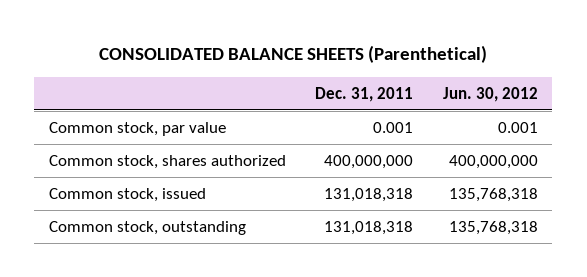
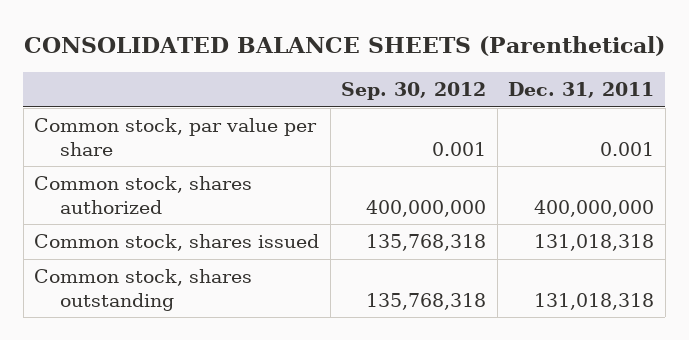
- | Dec. 31, 2011 | Jun. 30, 2012
+ | Sep. 30, 2012 | Dec. 31, 2011
- Common stock, par value | 0.001 | 0.001
+ Common stock, par value per share | 0.001 | 0.001
- Common stock, issued | 131,018,318 | 135,768,318
- Common stock, outstanding | 131,018,318 | 135,768,318
+ Common stock, shares issued | 135,768,318 | 131,018,318
+ Common stock, shares outstanding | 135,768,318 | 131,018,318

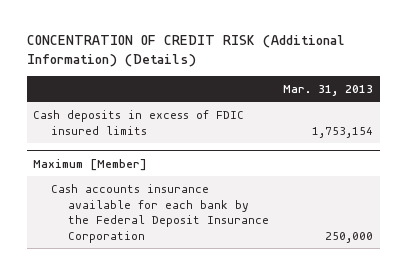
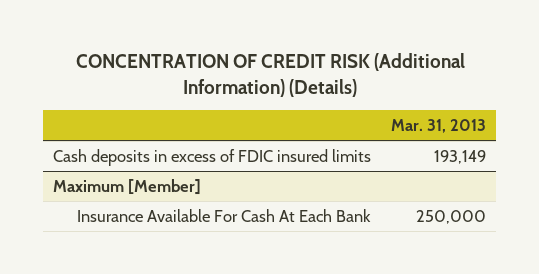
- Cash deposits in excess of FDIC insured limits | 1,753,154
+ Cash deposits in excess of FDIC insured limits | 193,149
@ Maximum [Member]
- Cash accounts insurance available for each bank by the Federal Deposit Insurance Corporation | 250,000
+ Insurance Available For Cash At Each Bank | 250,000

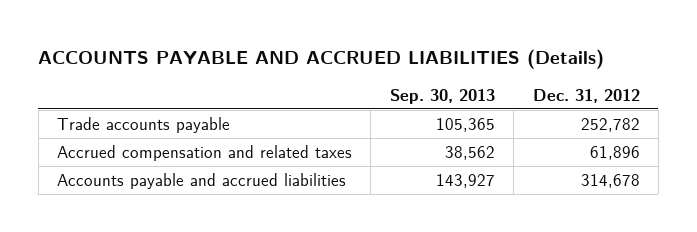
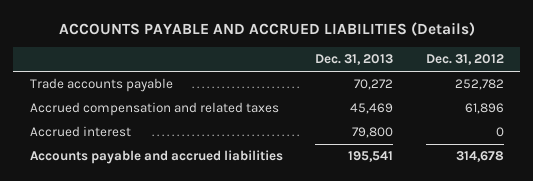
- | Sep. 30, 2013 | Dec. 31, 2012
+ | Dec. 31, 2013 | Dec. 31, 2012
+ Accrued interest | 79,800 | 0

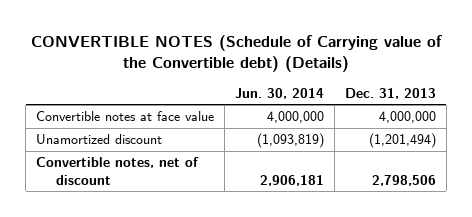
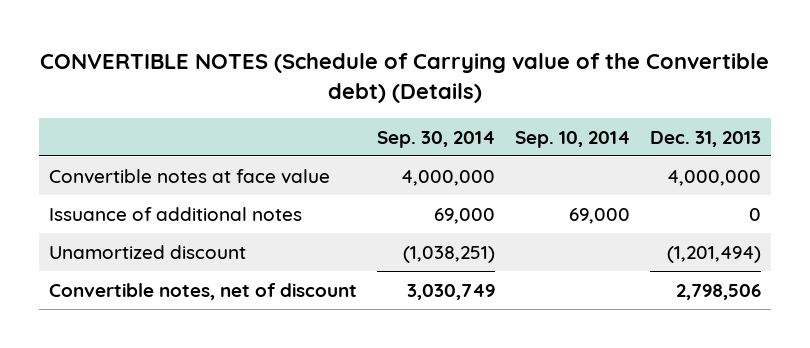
- | Jun. 30, 2014 | Dec. 31, 2013
+ | Sep. 30, 2014 | Sep. 10, 2014 | Dec. 31, 2013
+ Issuance of additional notes | 69,000 | 69,000 | 0

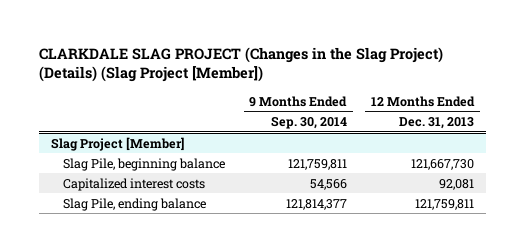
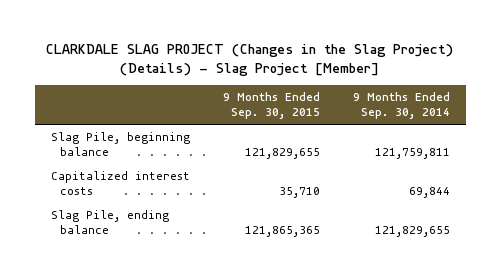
- CLARKDALE SLAG PROJECT (Changes in the Slag Project) (Details) (Slag Project [Member])
+ CLARKDALE SLAG PROJECT (Changes in the Slag Project) (Details) - Slag Project [Member]
- | 9 Months Ended Sep. 30, 2014 | 12 Months Ended Dec. 31, 2013
+ | 9 Months Ended Sep. 30, 2015 | 9 Months Ended Sep. 30, 2014
- Slag Project [Member]
- Capitalized interest costs | 54,566 | 92,081
- Slag Pile, ending balance | 121,814,377 | 121,759,811
+ Capitalized interest costs | 35,710 | 69,844
+ Slag Pile, ending balance | 121,865,365 | 121,829,655

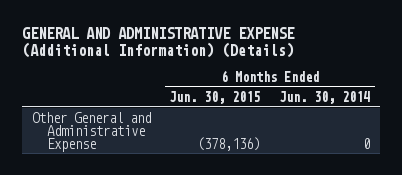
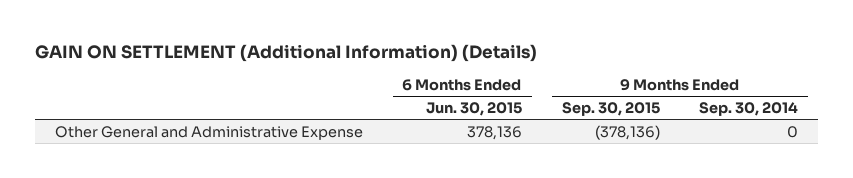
- GENERAL AND ADMINISTRATIVE EXPENSE (Additional Information) (Details)
+ GAIN ON SETTLEMENT (Additional Information) (Details)
- | 6 Months Ended Jun. 30, 2015 | 6 Months Ended Jun. 30, 2014
+ | 6 Months Ended Jun. 30, 2015 | 9 Months Ended Sep. 30, 2015 | 9 Months Ended Sep. 30, 2014
- Other General and Administrative Expense | (378,136) | 0
+ Other General and Administrative Expense | 378,136 | (378,136) | 0

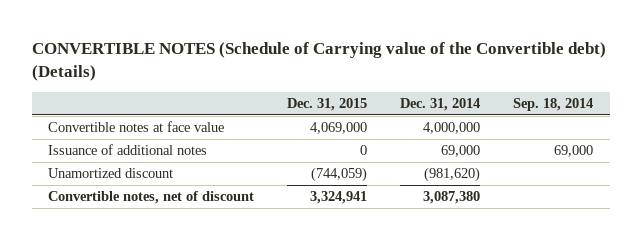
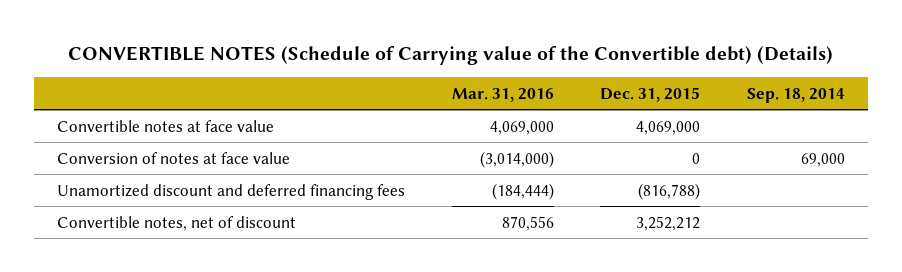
- | Dec. 31, 2015 | Dec. 31, 2014 | Sep. 18, 2014
+ | Mar. 31, 2016 | Dec. 31, 2015 | Sep. 18, 2014
- Issuance of additional notes | 0 | 69,000 | 69,000
- Unamortized discount | (744,059) | (981,620) |
- Convertible notes, net of discount | 3,324,941 | 3,087,380 |
+ Conversion of notes at face value | (3,014,000) | 0 | 69,000
+ Unamortized discount and deferred financing fees | (184,444) | (816,788) |
+ Convertible notes, net of discount | 870,556 | 3,252,212 |

